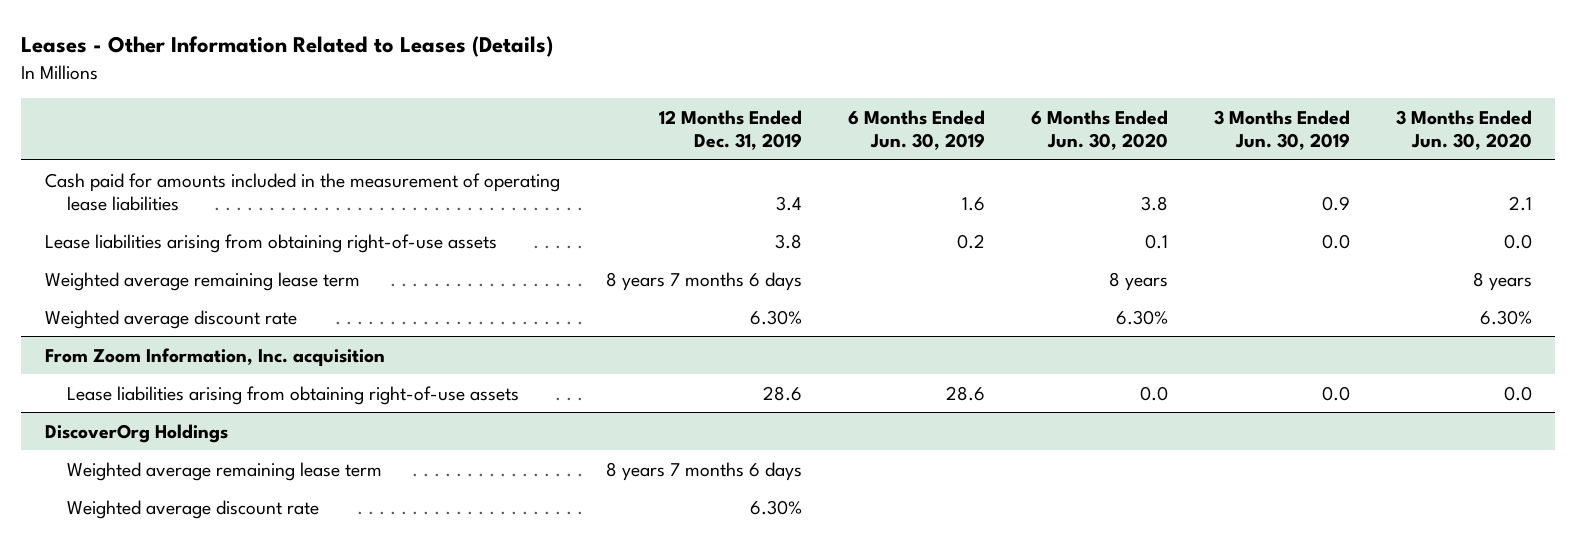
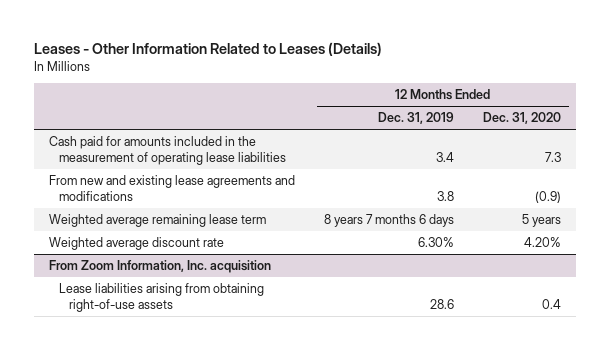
- | 12 Months Ended Dec. 31, 2019 | 6 Months Ended Jun. 30, 2019 | 6 Months Ended Jun. 30, 2020 | 3 Months Ended Jun. 30, 2019 | 3 Months Ended Jun. 30, 2020
+ | 12 Months Ended Dec. 31, 2019 | 12 Months Ended Dec. 31, 2020
- Lease liabilities arising from obtaining right-of-use assets | 3.8 | 0.2 | 0.1 | 0.0 | 0.0
+ From new and existing lease agreements and modifications | 3.8 | (0.9)
- DiscoverOrg Holdings
- Weighted average remaining lease term | 8 years 7 months 6 days | | | |
- Weighted average discount rate | 6.30% | | | |

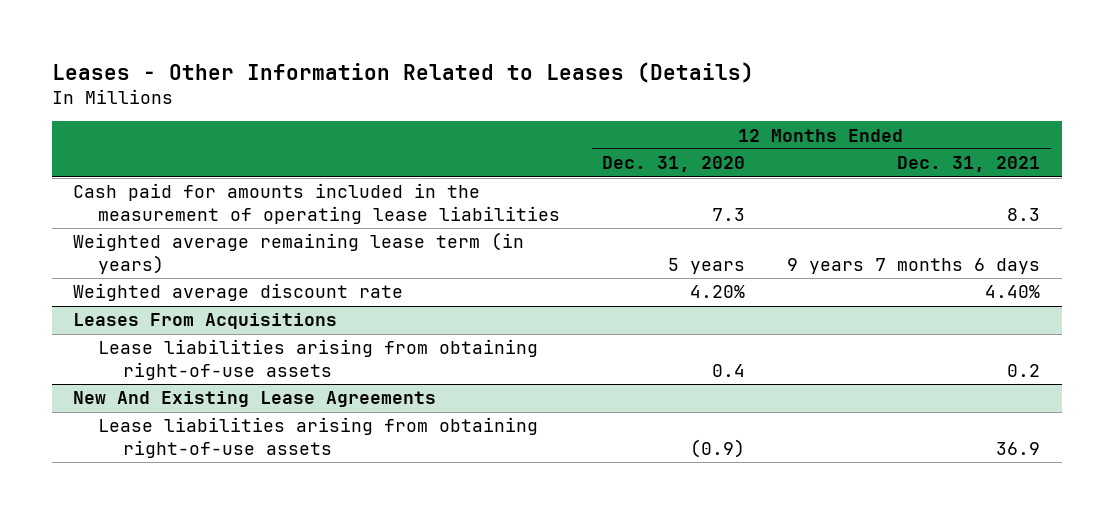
- | 12 Months Ended Dec. 31, 2019 | 12 Months Ended Dec. 31, 2020
+ | 12 Months Ended Dec. 31, 2020 | 12 Months Ended Dec. 31, 2021
- From new and existing lease agreements and modifications | 3.8 | (0.9)
- Weighted average remaining lease term | 8 years 7 months 6 days | 5 years
+ Weighted average remaining lease term (in years) | 5 years | 9 years 7 months 6 days
- From Zoom Information, Inc. acquisition
+ Leases From Acquisitions
+ New And Existing Lease Agreements
+ Lease liabilities arising from obtaining right-of-use assets | (0.9) | 36.9

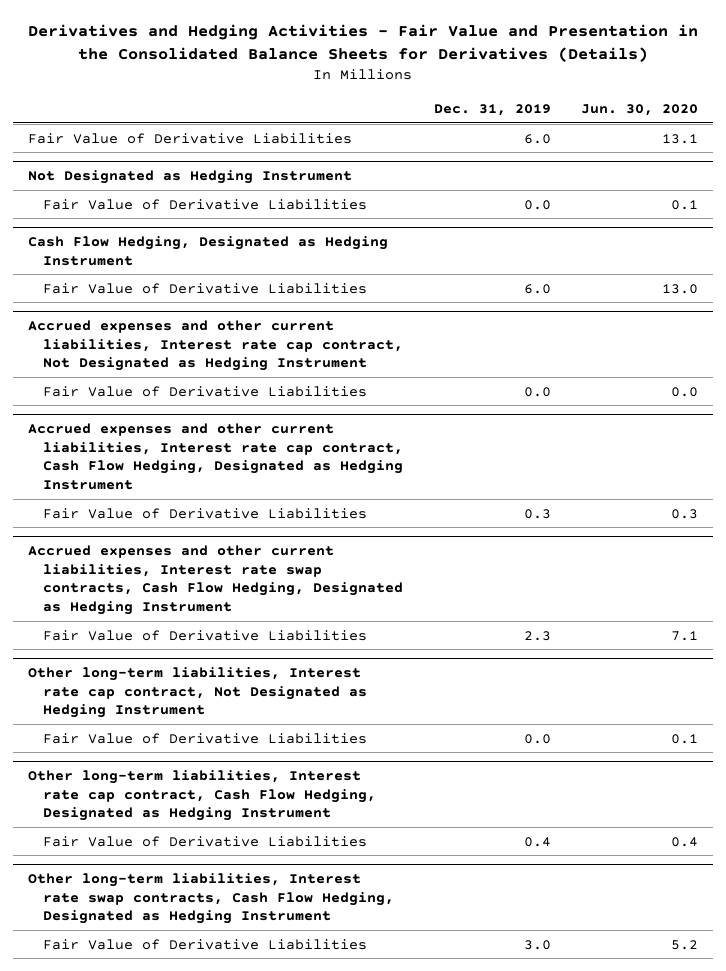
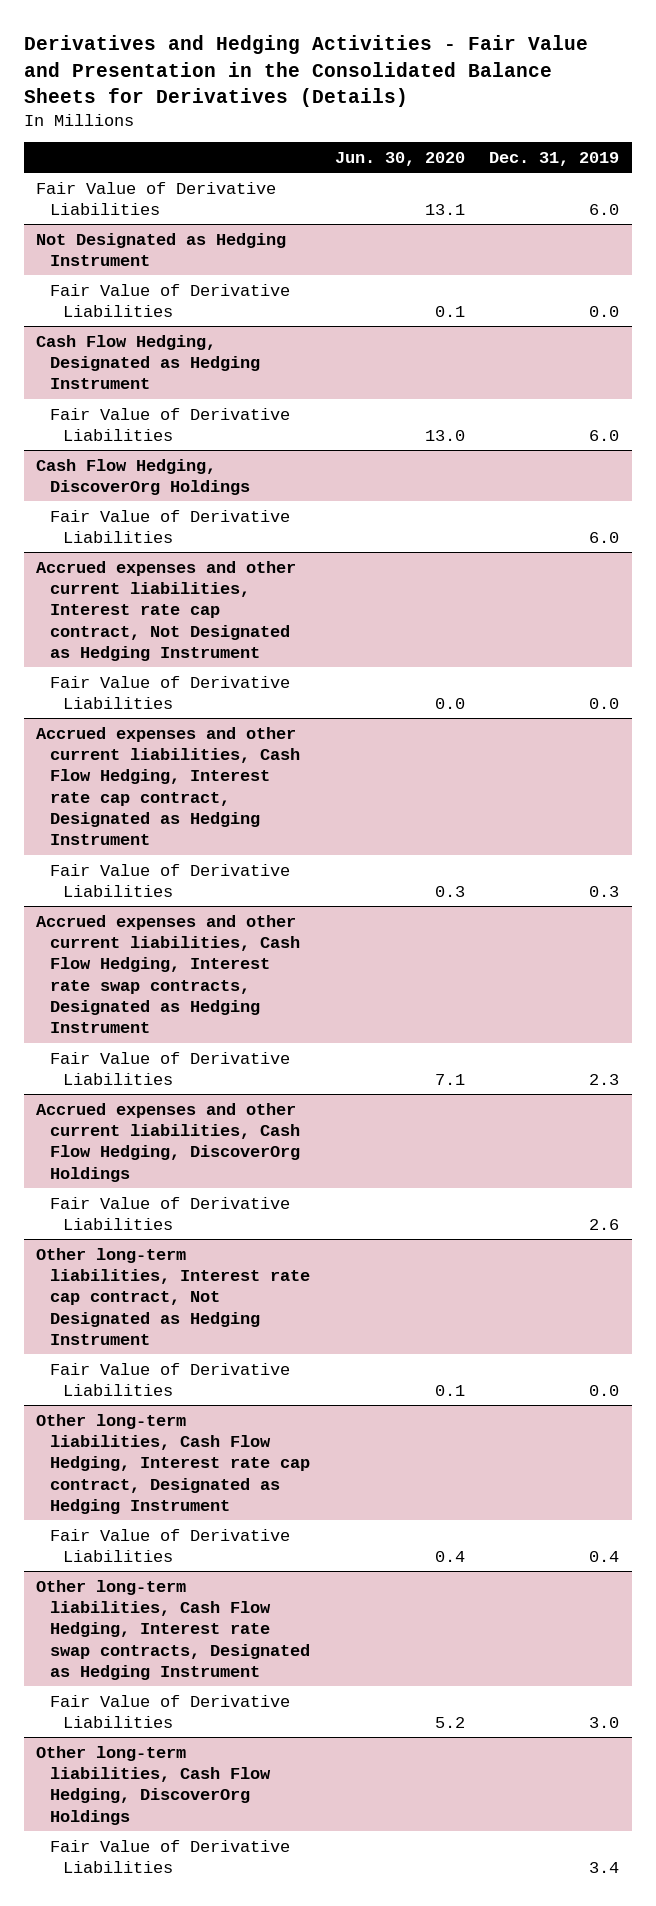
- | Dec. 31, 2019 | Jun. 30, 2020
+ | Jun. 30, 2020 | Dec. 31, 2019
+ Cash Flow Hedging, DiscoverOrg Holdings
+ Fair Value of Derivative Liabilities | | 6.0
- Accrued expenses and other current liabilities, Interest rate cap contract, Cash Flow Hedging, Designated as Hedging Instrument
+ Accrued expenses and other current liabilities, Cash Flow Hedging, Interest rate cap contract, Designated as Hedging Instrument
- Accrued expenses and other current liabilities, Interest rate swap contracts, Cash Flow Hedging, Designated as Hedging Instrument
+ Accrued expenses and other current liabilities, Cash Flow Hedging, Interest rate swap contracts, Designated as Hedging Instrument
+ Accrued expenses and other current liabilities, Cash Flow Hedging, DiscoverOrg Holdings
+ Fair Value of Derivative Liabilities | | 2.6
- Other long-term liabilities, Interest rate cap contract, Cash Flow Hedging, Designated as Hedging Instrument
+ Other long-term liabilities, Cash Flow Hedging, Interest rate cap contract, Designated as Hedging Instrument
- Other long-term liabilities, Interest rate swap contracts, Cash Flow Hedging, Designated as Hedging Instrument
+ Other long-term liabilities, Cash Flow Hedging, Interest rate swap contracts, Designated as Hedging Instrument
+ Other long-term liabilities, Cash Flow Hedging, DiscoverOrg Holdings
+ Fair Value of Derivative Liabilities | | 3.4

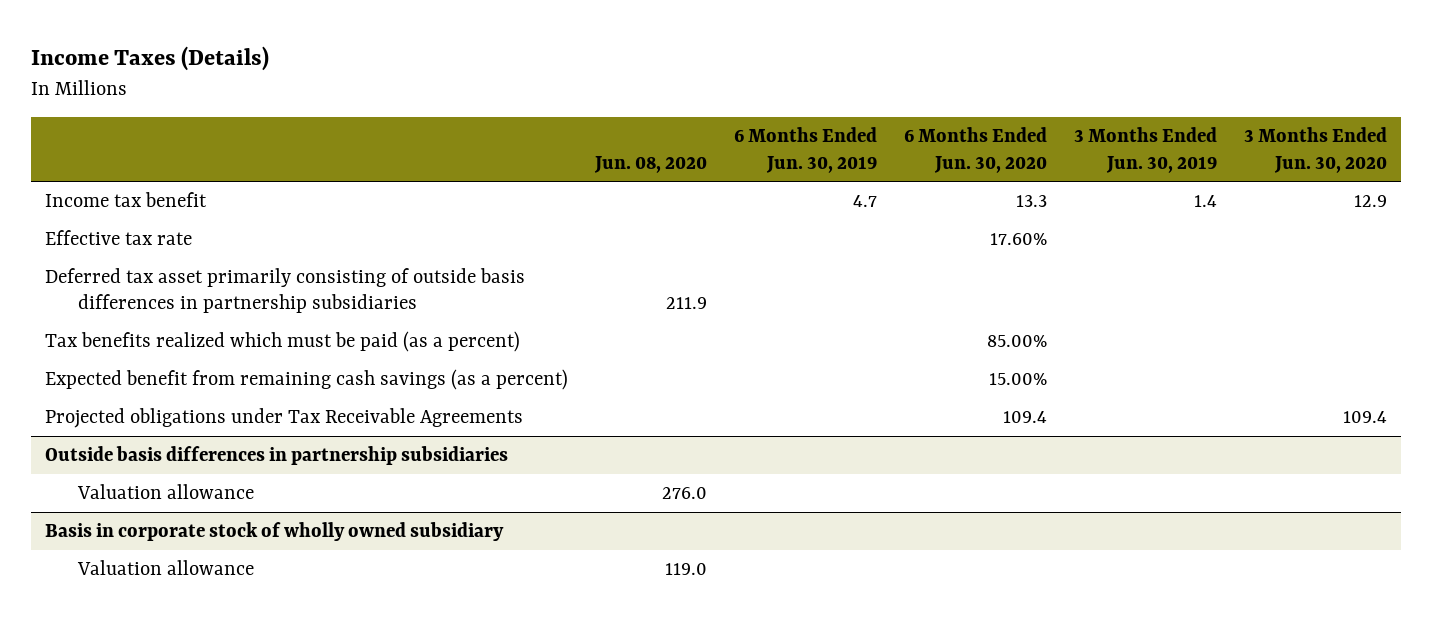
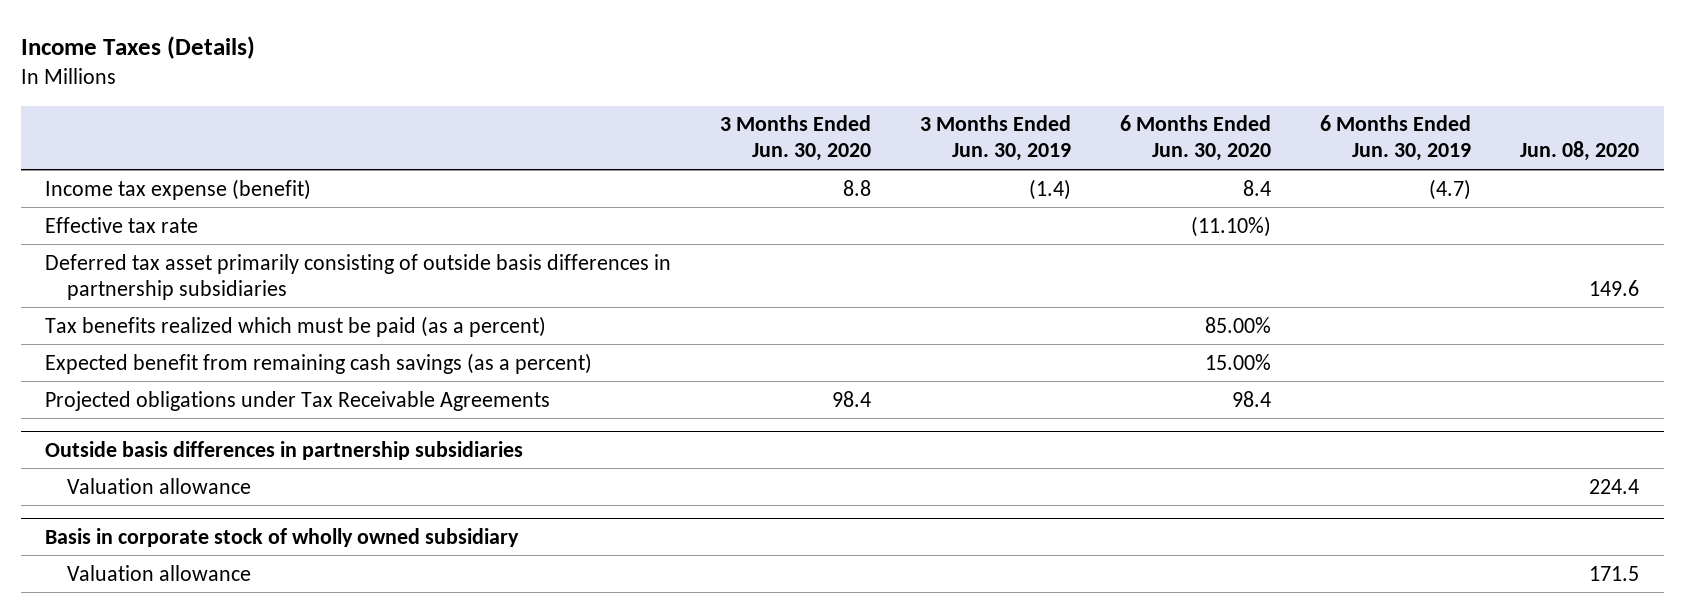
- | Jun. 08, 2020 | 6 Months Ended Jun. 30, 2019 | 6 Months Ended Jun. 30, 2020 | 3 Months Ended Jun. 30, 2019 | 3 Months Ended Jun. 30, 2020
+ | 3 Months Ended Jun. 30, 2020 | 3 Months Ended Jun. 30, 2019 | 6 Months Ended Jun. 30, 2020 | 6 Months Ended Jun. 30, 2019 | Jun. 08, 2020
- Income tax benefit | | 4.7 | 13.3 | 1.4 | 12.9
- Effective tax rate | | | 17.60% | |
- Deferred tax asset primarily consisting of outside basis differences in partnership subsidiaries | 211.9 | | | |
+ Income tax expense (benefit) | 8.8 | (1.4) | 8.4 | (4.7) |
+ Effective tax rate | | | (11.10%) | |
+ Deferred tax asset primarily consisting of outside basis differences in partnership subsidiaries | | | | | 149.6
- Projected obligations under Tax Receivable Agreements | | | 109.4 | | 109.4
+ Projected obligations under Tax Receivable Agreements | 98.4 | | 98.4 | |
@ Outside basis differences in partnership subsidiaries
- Valuation allowance | 276.0 | | | |
+ Valuation allowance | | | | | 224.4
@ Basis in corporate stock of wholly owned subsidiary
- Valuation allowance | 119.0 | | | |
+ Valuation allowance | | | | | 171.5

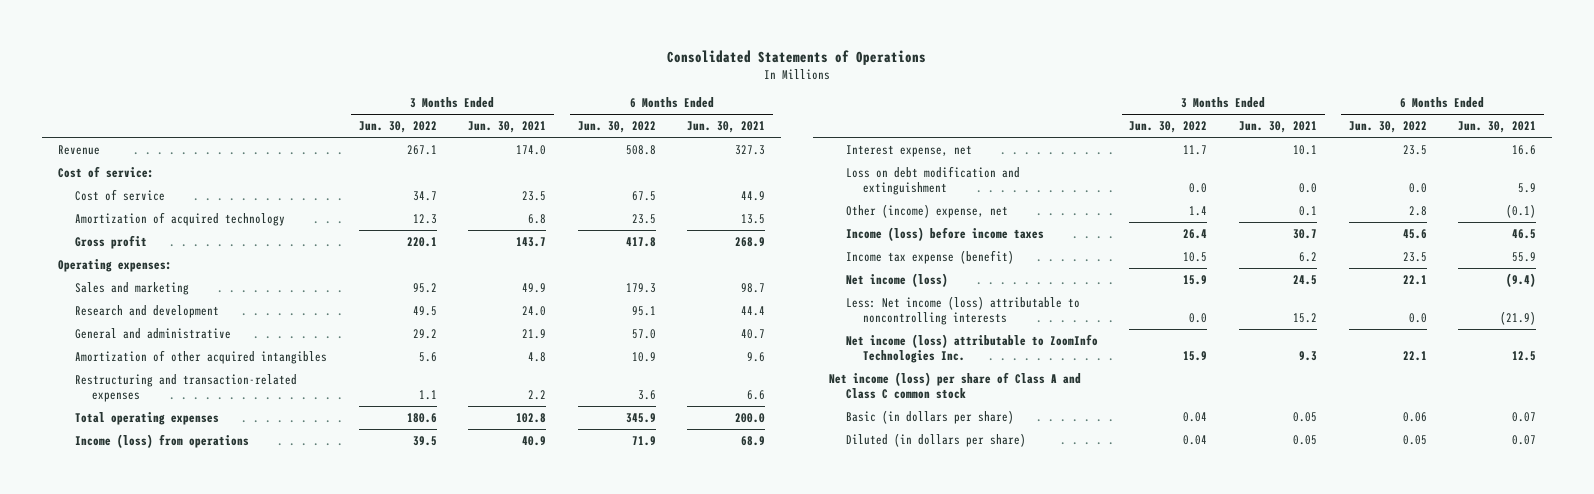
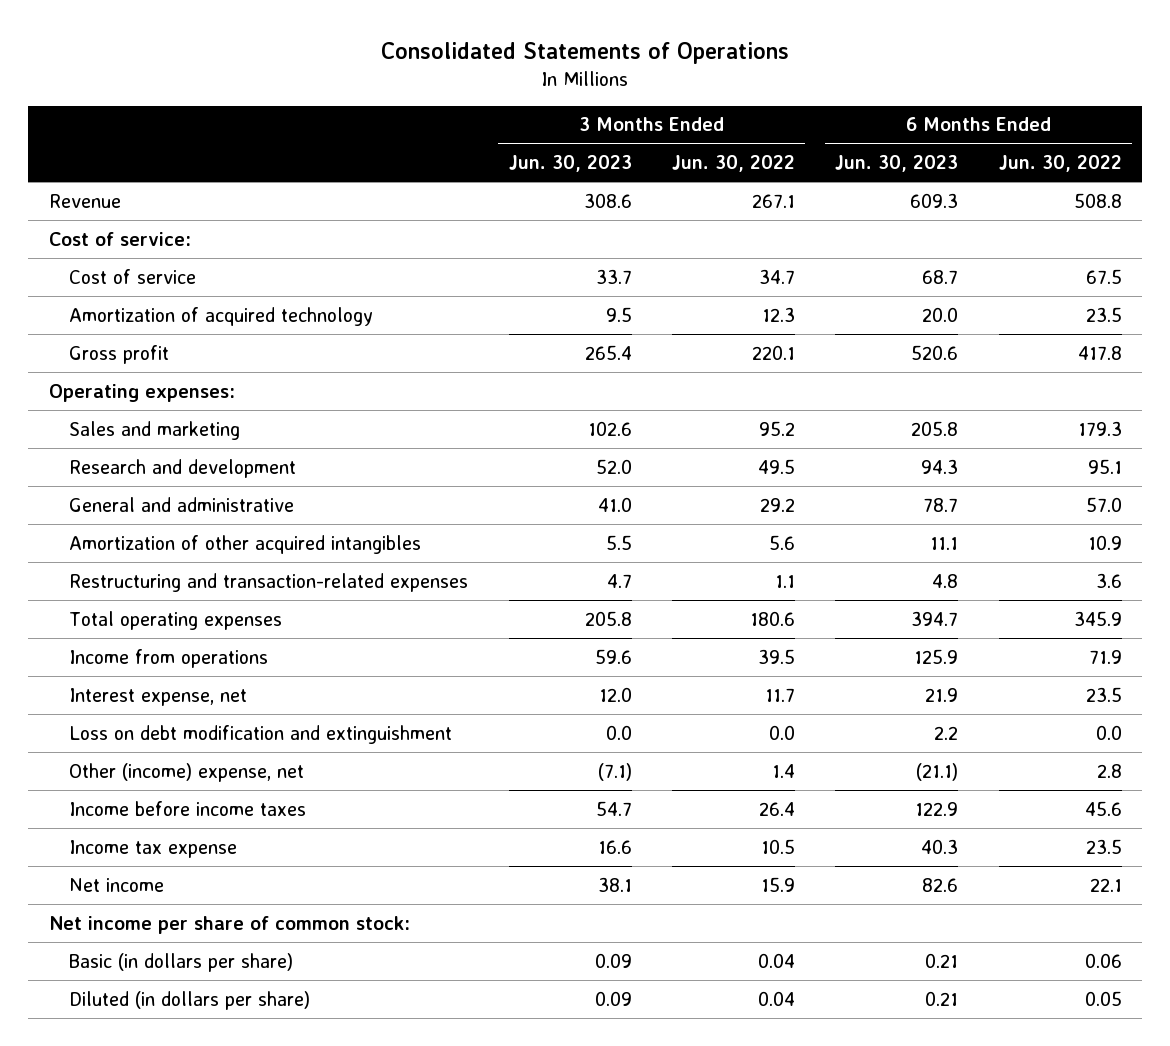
- | 3 Months Ended Jun. 30, 2022 | 3 Months Ended Jun. 30, 2021 | 6 Months Ended Jun. 30, 2022 | 6 Months Ended Jun. 30, 2021
+ | 3 Months Ended Jun. 30, 2023 | 3 Months Ended Jun. 30, 2022 | 6 Months Ended Jun. 30, 2023 | 6 Months Ended Jun. 30, 2022
- Income (loss) from operations | 39.5 | 40.9 | 71.9 | 68.9
+ Income from operations | 59.6 | 39.5 | 125.9 | 71.9
- Income (loss) before income taxes | 26.4 | 30.7 | 45.6 | 46.5
- Income tax expense (benefit) | 10.5 | 6.2 | 23.5 | 55.9
- Net income (loss) | 15.9 | 24.5 | 22.1 | (9.4)
- Less: Net income (loss) attributable to noncontrolling interests | 0.0 | 15.2 | 0.0 | (21.9)
- Net income (loss) attributable to ZoomInfo Technologies Inc. | 15.9 | 9.3 | 22.1 | 12.5
- Net income (loss) per share of Class A and Class C common stock
+ Income before income taxes | 54.7 | 26.4 | 122.9 | 45.6
+ Income tax expense | 16.6 | 10.5 | 40.3 | 23.5
+ Net income | 38.1 | 15.9 | 82.6 | 22.1
+ Net income per share of common stock:

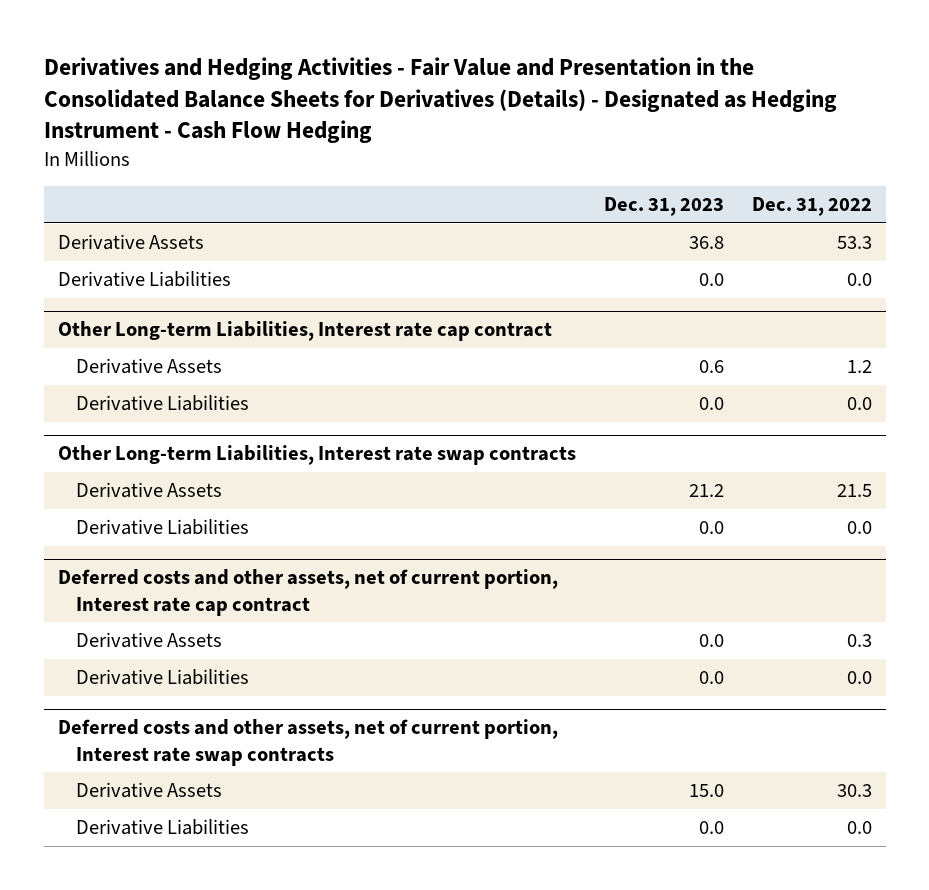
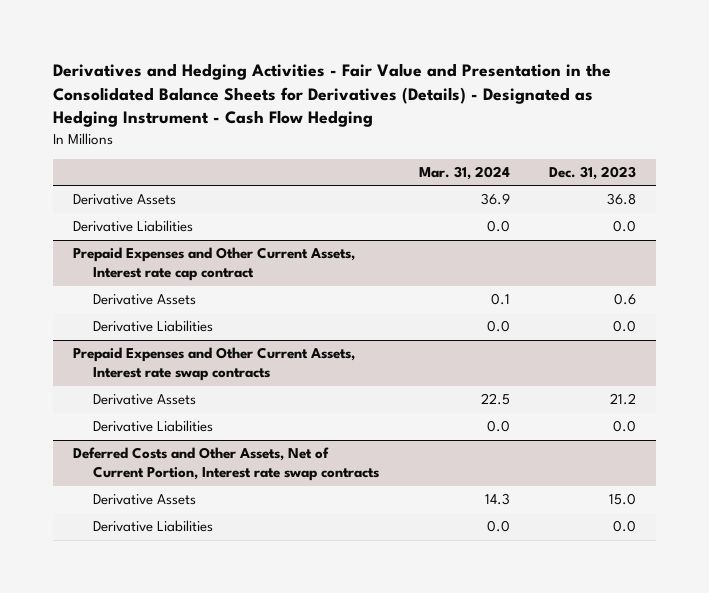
- | Dec. 31, 2023 | Dec. 31, 2022
+ | Mar. 31, 2024 | Dec. 31, 2023
- Other Long-term Liabilities, Interest rate cap contract
+ Prepaid Expenses and Other Current Assets, Interest rate cap contract
- Other Long-term Liabilities, Interest rate swap contracts
+ Prepaid Expenses and Other Current Assets, Interest rate swap contracts
- Deferred costs and other assets, net of current portion, Interest rate cap contract
- Derivative Assets | 0.0 | 0.3
- Derivative Liabilities | 0.0 | 0.0
- Deferred costs and other assets, net of current portion, Interest rate swap contracts
+ Deferred Costs and Other Assets, Net of Current Portion, Interest rate swap contracts

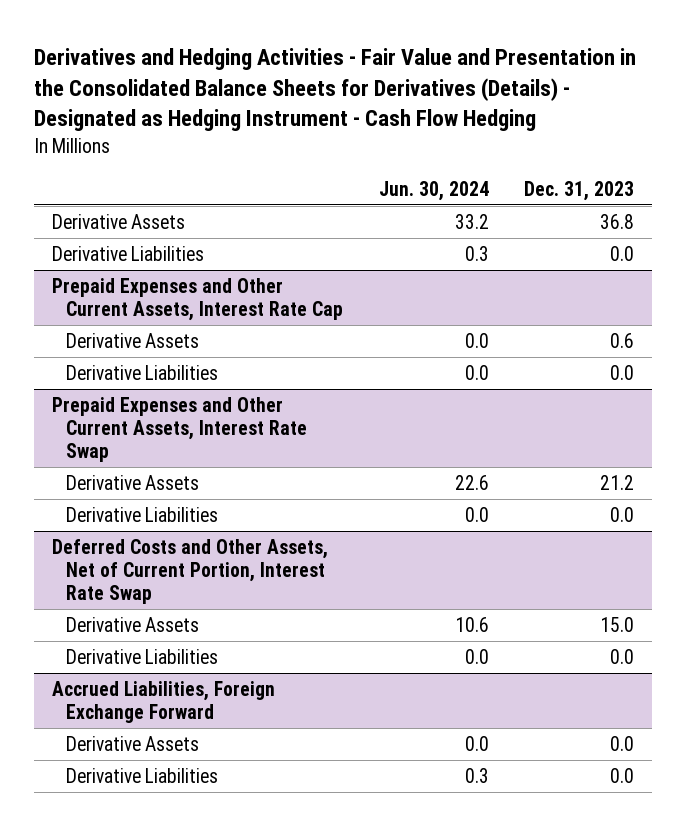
- | Mar. 31, 2024 | Dec. 31, 2023
+ | Jun. 30, 2024 | Dec. 31, 2023
- Prepaid Expenses and Other Current Assets, Interest rate cap contract
+ Prepaid Expenses and Other Current Assets, Interest Rate Cap
- Prepaid Expenses and Other Current Assets, Interest rate swap contracts
+ Prepaid Expenses and Other Current Assets, Interest Rate Swap
- Deferred Costs and Other Assets, Net of Current Portion, Interest rate swap contracts
+ Deferred Costs and Other Assets, Net of Current Portion, Interest Rate Swap
+ Accrued Liabilities, Foreign Exchange Forward
+ Derivative Assets | 0.0 | 0.0
+ Derivative Liabilities | 0.3 | 0.0

